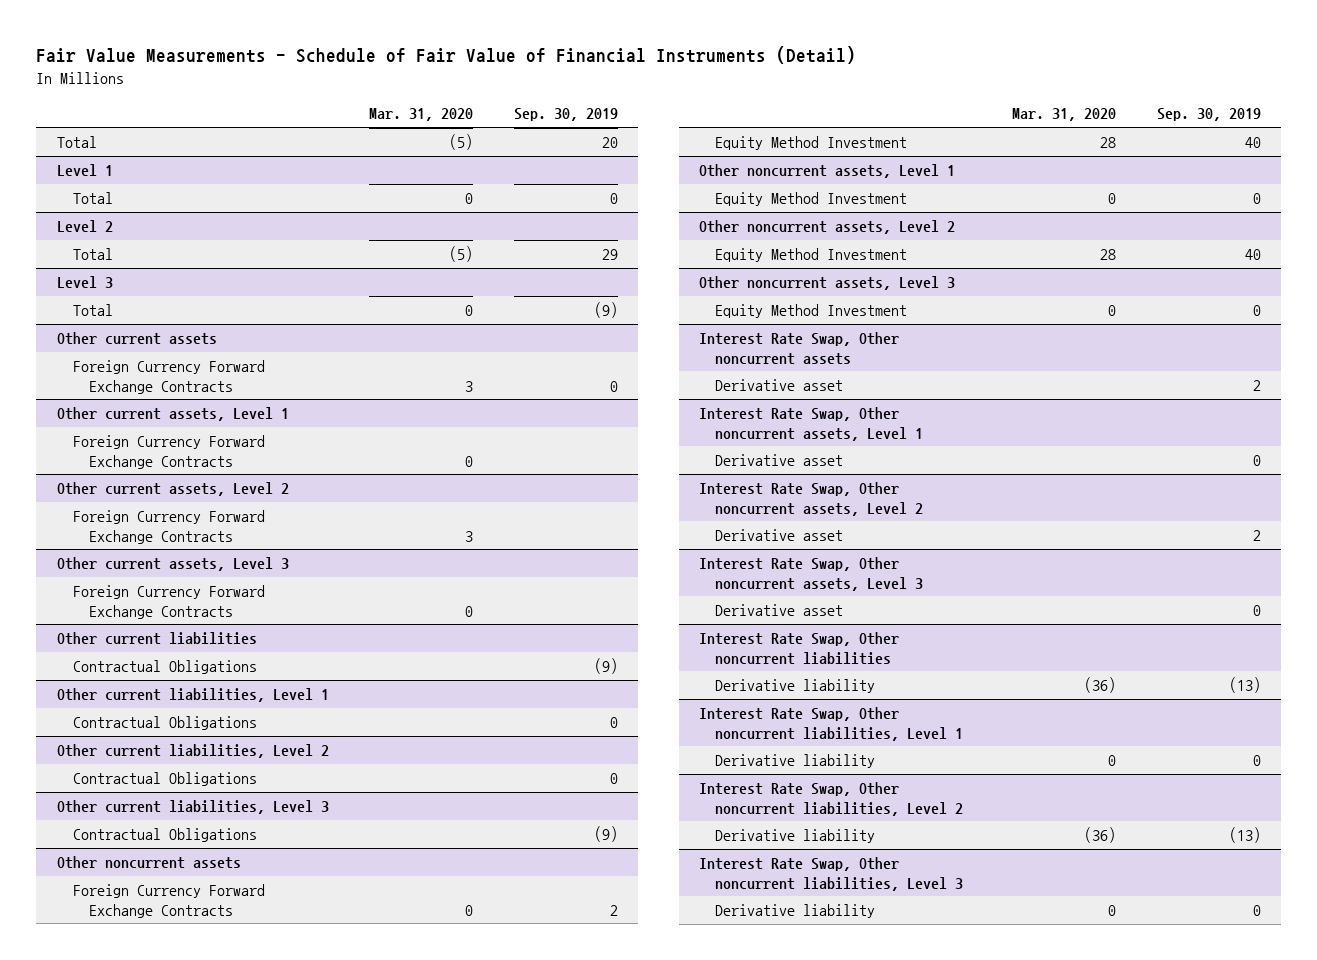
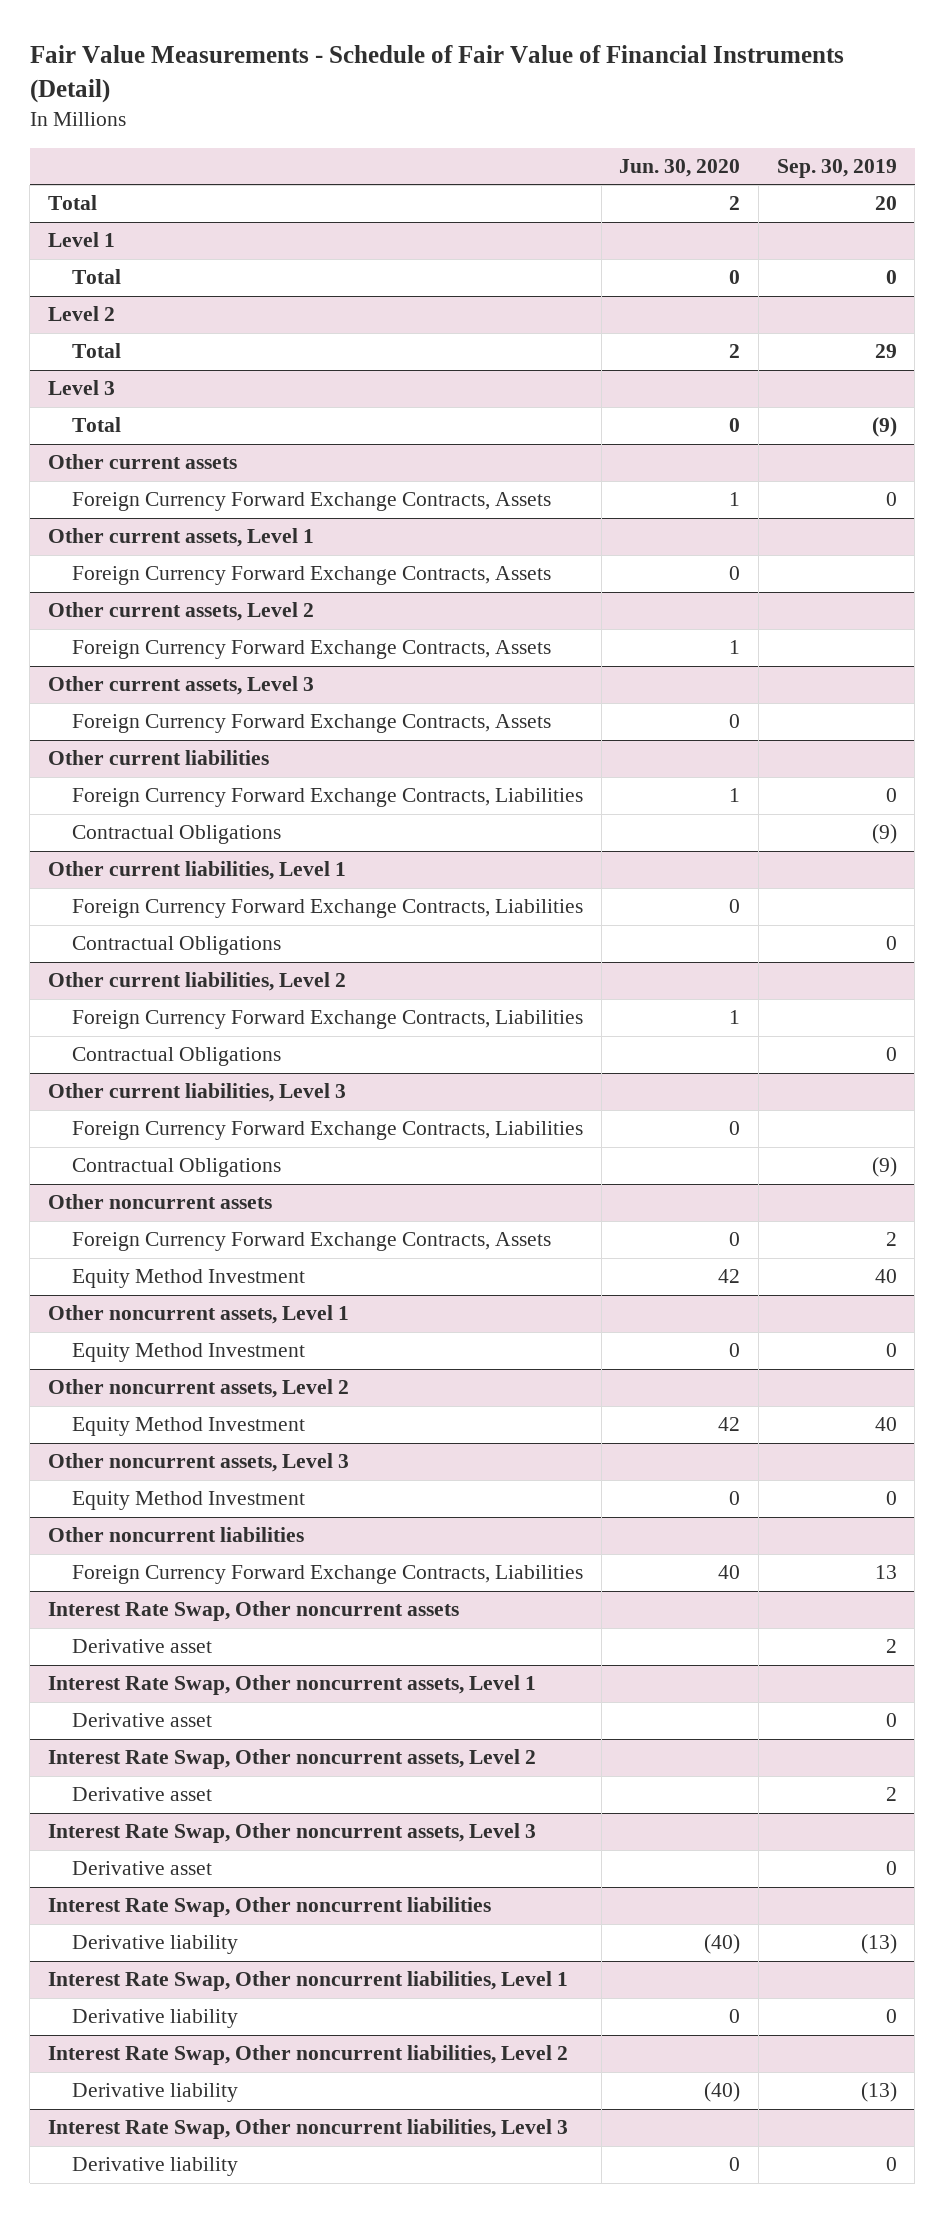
- | Mar. 31, 2020 | Sep. 30, 2019
+ | Jun. 30, 2020 | Sep. 30, 2019
@ Other current assets
- Foreign Currency Forward Exchange Contracts | 3 | 0
+ Foreign Currency Forward Exchange Contracts, Assets | 1 | 0
@ Other current assets, Level 1
- Foreign Currency Forward Exchange Contracts | 0 |
+ Foreign Currency Forward Exchange Contracts, Assets | 0 |
@ Other current assets, Level 2
- Foreign Currency Forward Exchange Contracts | 3 |
+ Foreign Currency Forward Exchange Contracts, Assets | 1 |
@ Other current assets, Level 3
- Foreign Currency Forward Exchange Contracts | 0 |
+ Foreign Currency Forward Exchange Contracts, Assets | 0 |
@ Other current liabilities
+ Foreign Currency Forward Exchange Contracts, Liabilities | 1 | 0
@ Other current liabilities, Level 1
+ Foreign Currency Forward Exchange Contracts, Liabilities | 0 |
@ Other current liabilities, Level 2
+ Foreign Currency Forward Exchange Contracts, Liabilities | 1 |
@ Other current liabilities, Level 3
+ Foreign Currency Forward Exchange Contracts, Liabilities | 0 |
@ Other noncurrent assets
- Foreign Currency Forward Exchange Contracts | 0 | 2
+ Foreign Currency Forward Exchange Contracts, Assets | 0 | 2
+ Other noncurrent liabilities
+ Foreign Currency Forward Exchange Contracts, Liabilities | 40 | 13

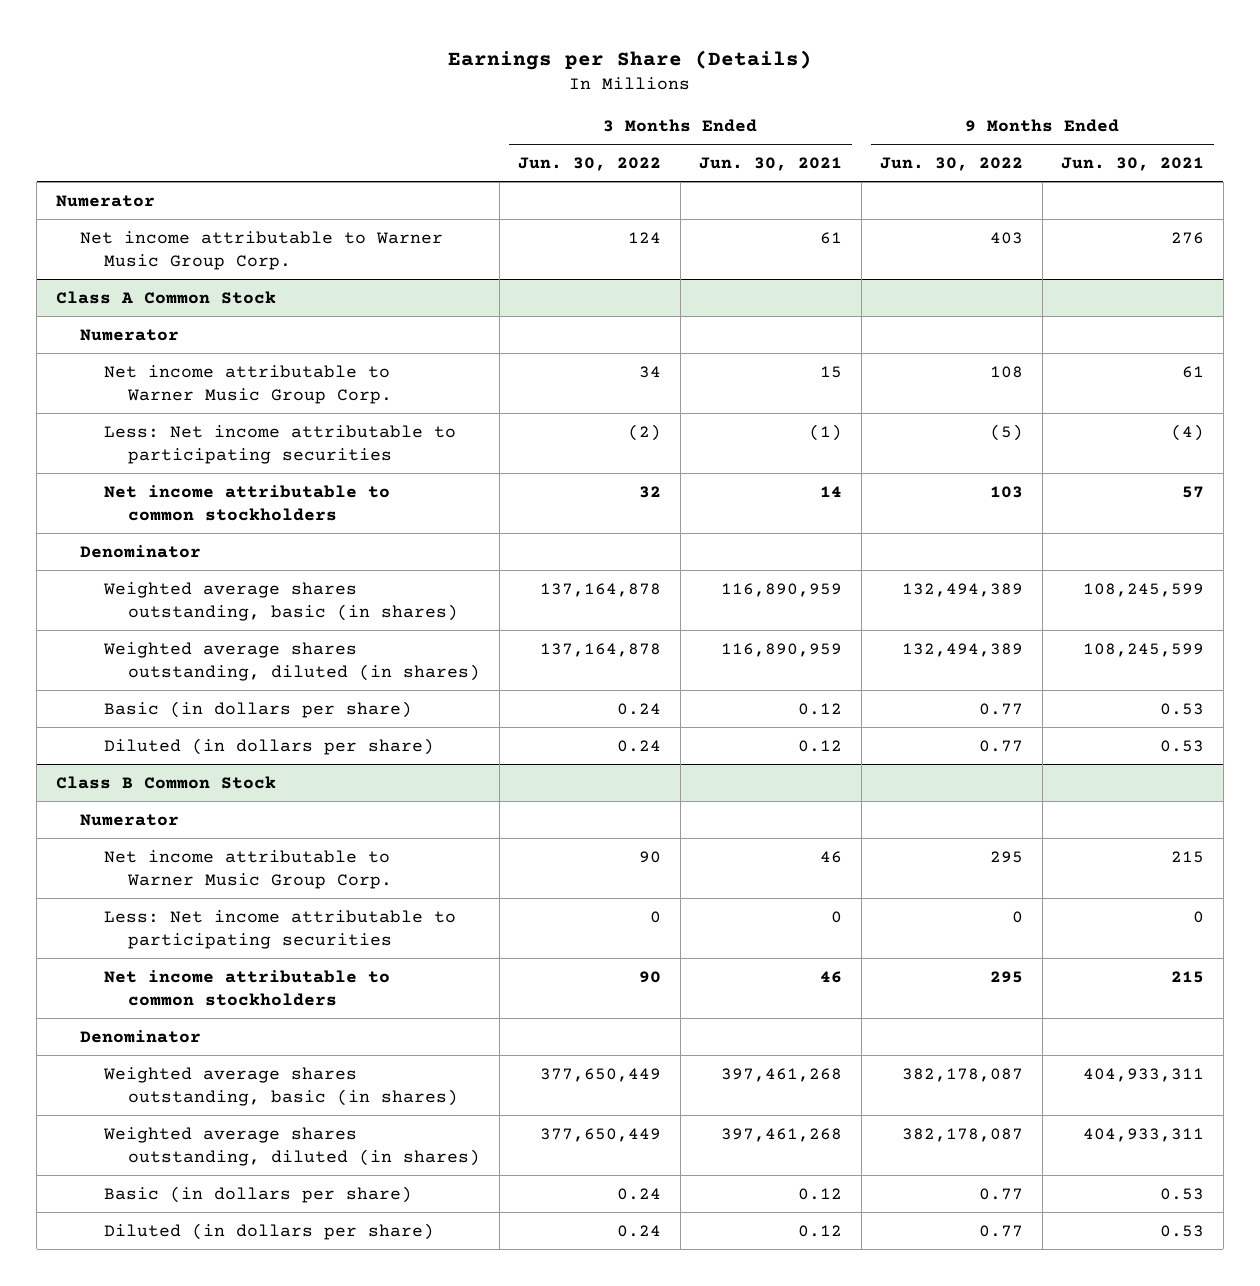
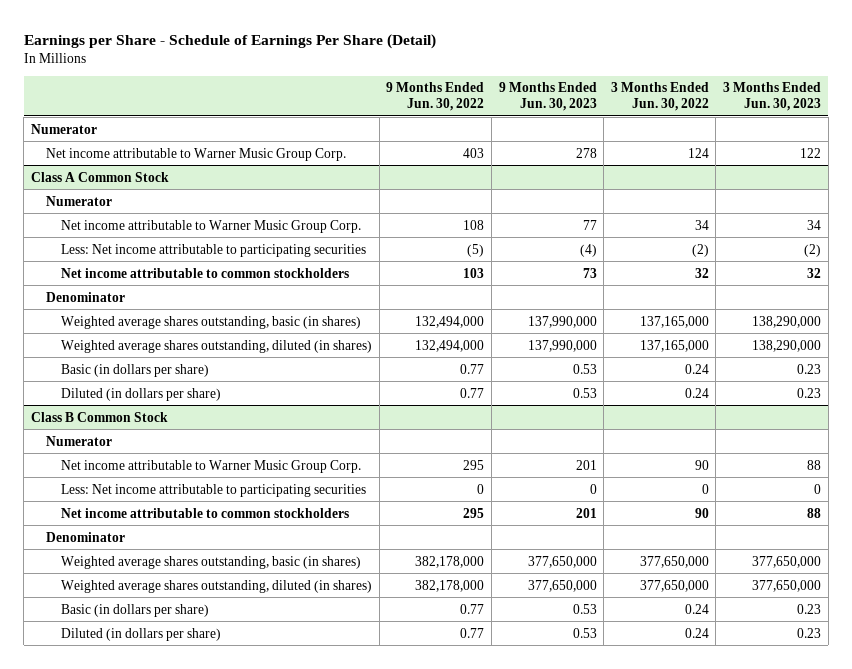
- Earnings per Share (Details)
+ Earnings per Share - Schedule of Earnings Per Share (Detail)
- | 3 Months Ended Jun. 30, 2022 | 3 Months Ended Jun. 30, 2021 | 9 Months Ended Jun. 30, 2022 | 9 Months Ended Jun. 30, 2021
+ | 9 Months Ended Jun. 30, 2022 | 9 Months Ended Jun. 30, 2023 | 3 Months Ended Jun. 30, 2022 | 3 Months Ended Jun. 30, 2023
@ Class A Common Stock
- Weighted average shares outstanding, basic (in shares) | 137,164,878 | 116,890,959 | 132,494,389 | 108,245,599
- Weighted average shares outstanding, diluted (in shares) | 137,164,878 | 116,890,959 | 132,494,389 | 108,245,599
+ Weighted average shares outstanding, basic (in shares) | 132,494,000 | 137,990,000 | 137,165,000 | 138,290,000
+ Weighted average shares outstanding, diluted (in shares) | 132,494,000 | 137,990,000 | 137,165,000 | 138,290,000
@ Class B Common Stock
- Weighted average shares outstanding, basic (in shares) | 377,650,449 | 397,461,268 | 382,178,087 | 404,933,311
- Weighted average shares outstanding, diluted (in shares) | 377,650,449 | 397,461,268 | 382,178,087 | 404,933,311
+ Weighted average shares outstanding, basic (in shares) | 382,178,000 | 377,650,000 | 377,650,000 | 377,650,000
+ Weighted average shares outstanding, diluted (in shares) | 382,178,000 | 377,650,000 | 377,650,000 | 377,650,000

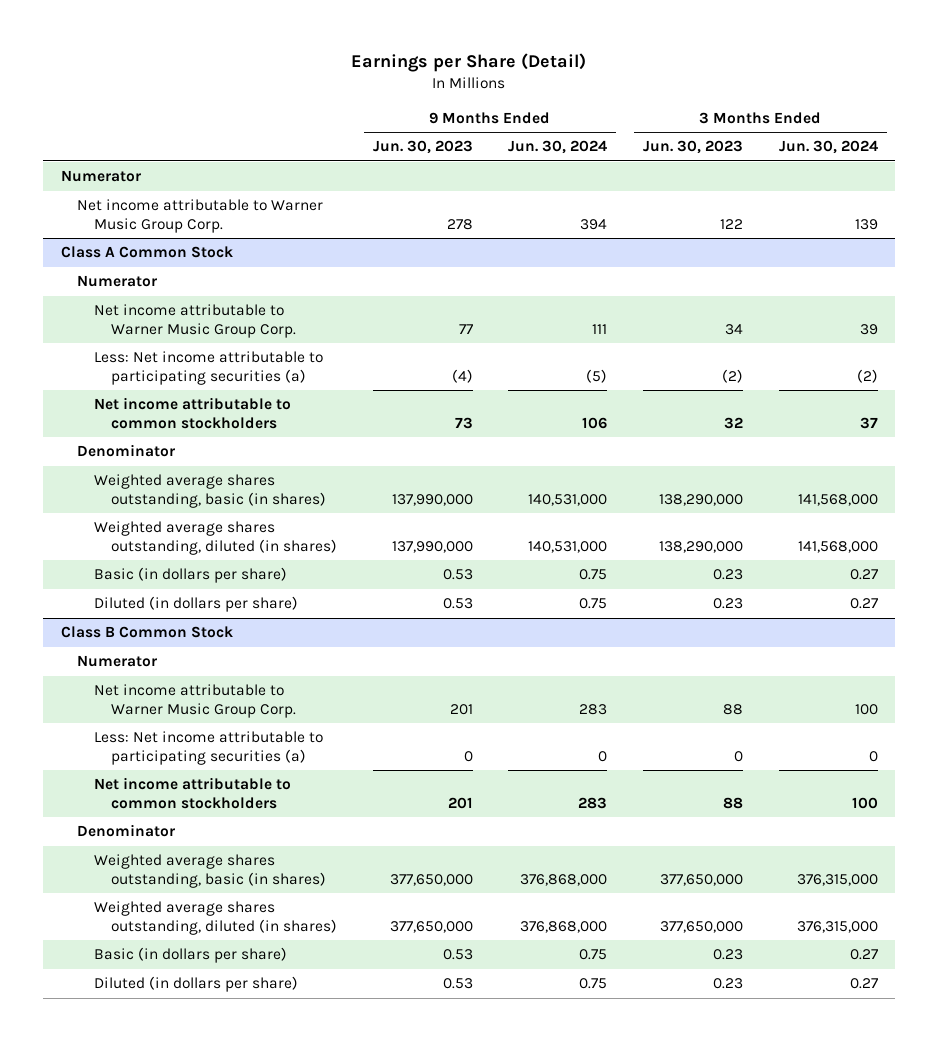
- Earnings per Share - Schedule of Earnings Per Share (Detail)
+ Earnings per Share (Detail)
- | 9 Months Ended Jun. 30, 2022 | 9 Months Ended Jun. 30, 2023 | 3 Months Ended Jun. 30, 2022 | 3 Months Ended Jun. 30, 2023
+ | 9 Months Ended Jun. 30, 2023 | 9 Months Ended Jun. 30, 2024 | 3 Months Ended Jun. 30, 2023 | 3 Months Ended Jun. 30, 2024
@ Class A Common Stock
- Less: Net income attributable to participating securities | (5) | (4) | (2) | (2)
+ Less: Net income attributable to participating securities (a) | (4) | (5) | (2) | (2)
@ Class B Common Stock
- Less: Net income attributable to participating securities | 0 | 0 | 0 | 0
+ Less: Net income attributable to participating securities (a) | 0 | 0 | 0 | 0

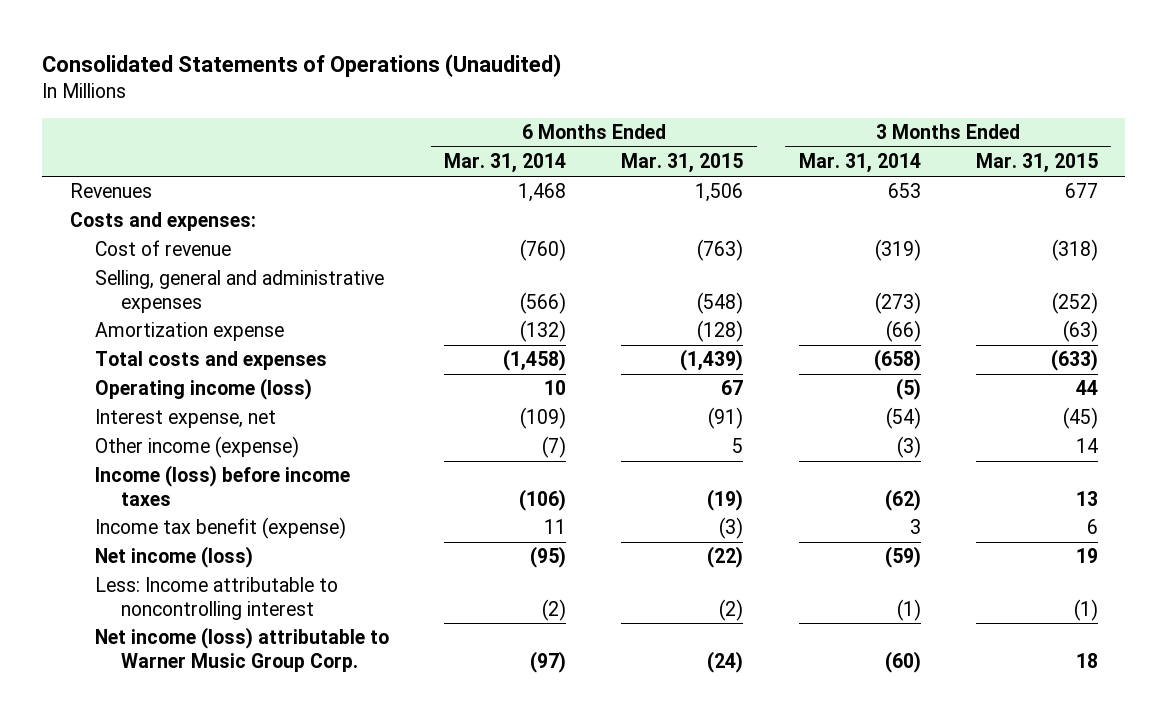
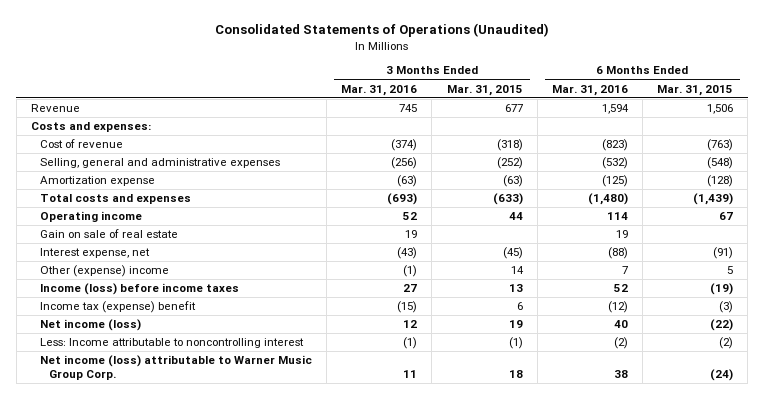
- | 6 Months Ended Mar. 31, 2014 | 6 Months Ended Mar. 31, 2015 | 3 Months Ended Mar. 31, 2014 | 3 Months Ended Mar. 31, 2015
+ | 3 Months Ended Mar. 31, 2016 | 3 Months Ended Mar. 31, 2015 | 6 Months Ended Mar. 31, 2016 | 6 Months Ended Mar. 31, 2015
- Revenues | 1,468 | 1,506 | 653 | 677
+ Revenue | 745 | 677 | 1,594 | 1,506
- Operating income (loss) | 10 | 67 | (5) | 44
+ Operating income | 52 | 44 | 114 | 67
+ Gain on sale of real estate | 19 | | 19 |
- Other income (expense) | (7) | 5 | (3) | 14
+ Other (expense) income | (1) | 14 | 7 | 5
- Income tax benefit (expense) | 11 | (3) | 3 | 6
+ Income tax (expense) benefit | (15) | 6 | (12) | (3)

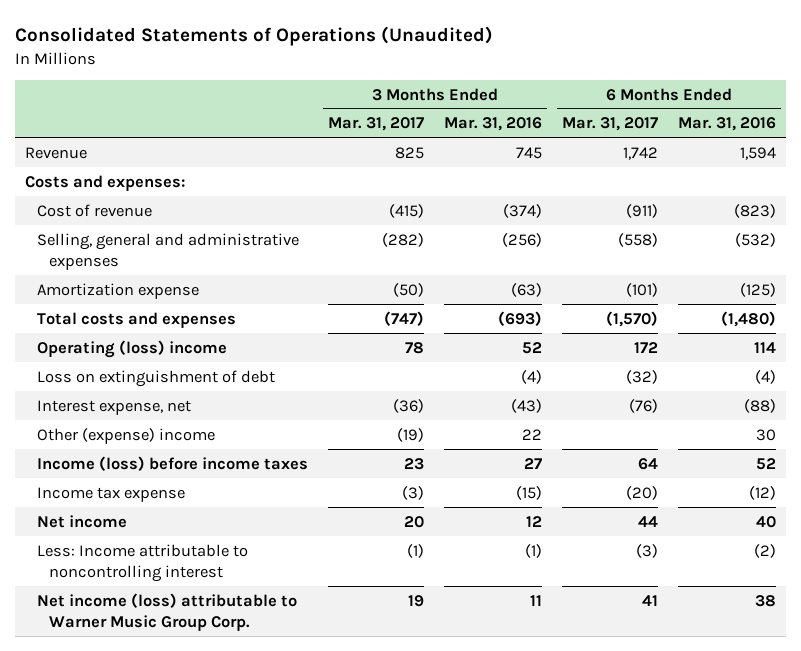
- | 3 Months Ended Mar. 31, 2016 | 3 Months Ended Mar. 31, 2015 | 6 Months Ended Mar. 31, 2016 | 6 Months Ended Mar. 31, 2015
+ | 3 Months Ended Mar. 31, 2017 | 3 Months Ended Mar. 31, 2016 | 6 Months Ended Mar. 31, 2017 | 6 Months Ended Mar. 31, 2016
- Operating income | 52 | 44 | 114 | 67
- Gain on sale of real estate | 19 | | 19 |
+ Operating (loss) income | 78 | 52 | 172 | 114
+ Loss on extinguishment of debt | | (4) | (32) | (4)
- Other (expense) income | (1) | 14 | 7 | 5
+ Other (expense) income | (19) | 22 | | 30
- Income tax (expense) benefit | (15) | 6 | (12) | (3)
- Net income (loss) | 12 | 19 | 40 | (22)
+ Income tax expense | (3) | (15) | (20) | (12)
+ Net income | 20 | 12 | 44 | 40

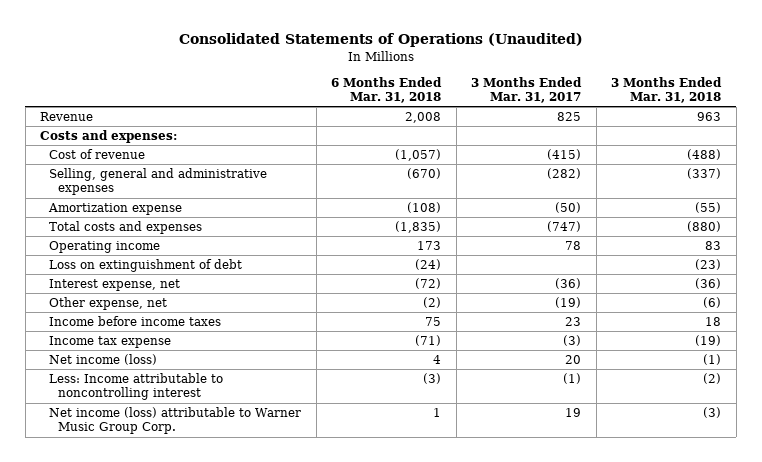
- | 3 Months Ended Mar. 31, 2017 | 3 Months Ended Mar. 31, 2016 | 6 Months Ended Mar. 31, 2017 | 6 Months Ended Mar. 31, 2016
+ | 6 Months Ended Mar. 31, 2018 | 3 Months Ended Mar. 31, 2017 | 3 Months Ended Mar. 31, 2018
- Operating (loss) income | 78 | 52 | 172 | 114
+ Operating income | 173 | 78 | 83
- Other (expense) income | (19) | 22 | | 30
- Income (loss) before income taxes | 23 | 27 | 64 | 52
+ Other expense, net | (2) | (19) | (6)
+ Income before income taxes | 75 | 23 | 18
- Net income | 20 | 12 | 44 | 40
+ Net income (loss) | 4 | 20 | (1)

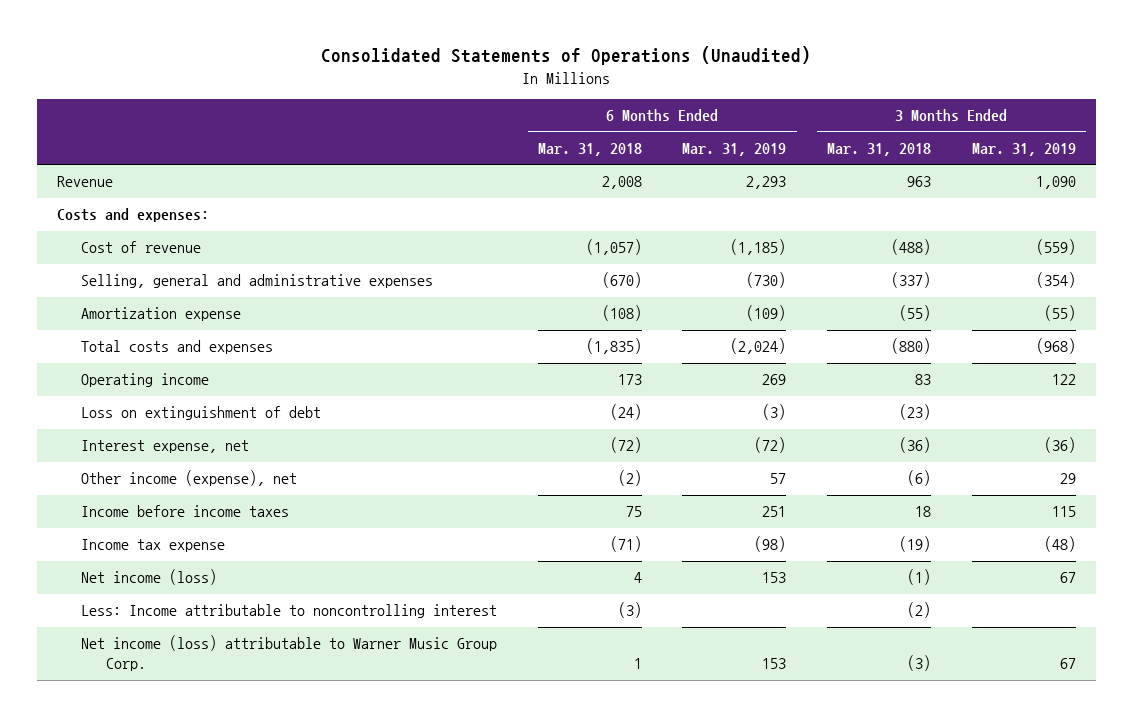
- | 6 Months Ended Mar. 31, 2018 | 3 Months Ended Mar. 31, 2017 | 3 Months Ended Mar. 31, 2018
+ | 6 Months Ended Mar. 31, 2018 | 6 Months Ended Mar. 31, 2019 | 3 Months Ended Mar. 31, 2018 | 3 Months Ended Mar. 31, 2019
- Other expense, net | (2) | (19) | (6)
+ Other income (expense), net | (2) | 57 | (6) | 29

